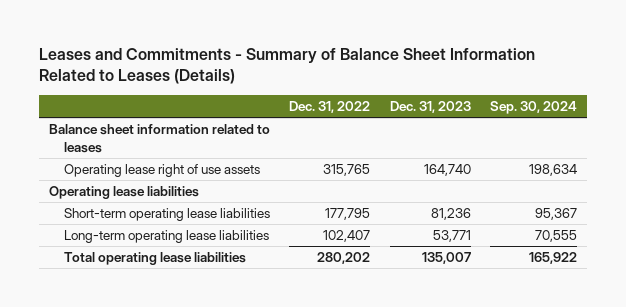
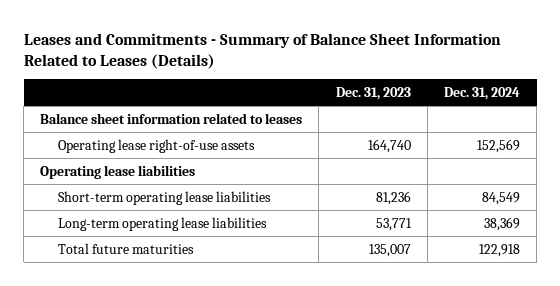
- | Dec. 31, 2022 | Dec. 31, 2023 | Sep. 30, 2024
+ | Dec. 31, 2023 | Dec. 31, 2024
- Operating lease right of use assets | 315,765 | 164,740 | 198,634
+ Operating lease right-of-use assets | 164,740 | 152,569
- Total operating lease liabilities | 280,202 | 135,007 | 165,922
+ Total future maturities | 135,007 | 122,918

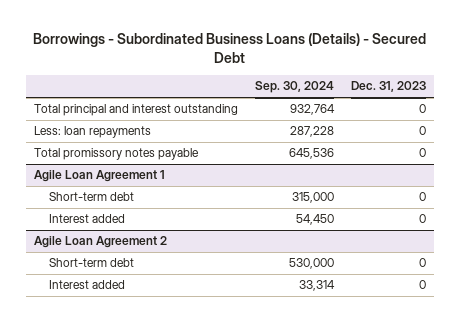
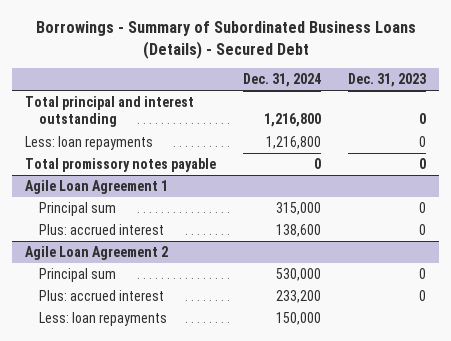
- Borrowings - Subordinated Business Loans (Details) - Secured Debt
+ Borrowings - Summary of Subordinated Business Loans (Details) - Secured Debt
- | Sep. 30, 2024 | Dec. 31, 2023
+ | Dec. 31, 2024 | Dec. 31, 2023
@ Agile Loan Agreement 1
- Short-term debt | 315,000 | 0
- Interest added | 54,450 | 0
+ Principal sum | 315,000 | 0
+ Plus: accrued interest | 138,600 | 0
@ Agile Loan Agreement 2
- Short-term debt | 530,000 | 0
- Interest added | 33,314 | 0
+ Principal sum | 530,000 | 0
+ Plus: accrued interest | 233,200 | 0
+ Less: loan repayments | 150,000 |

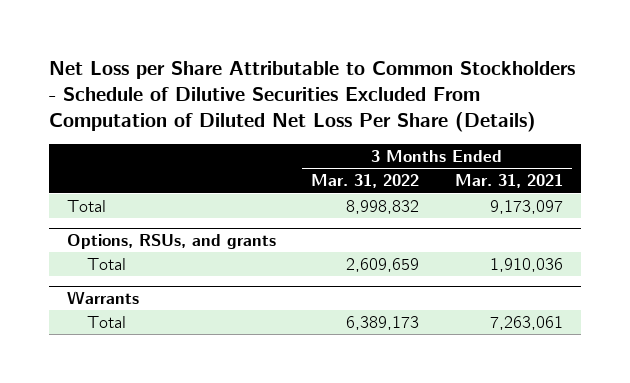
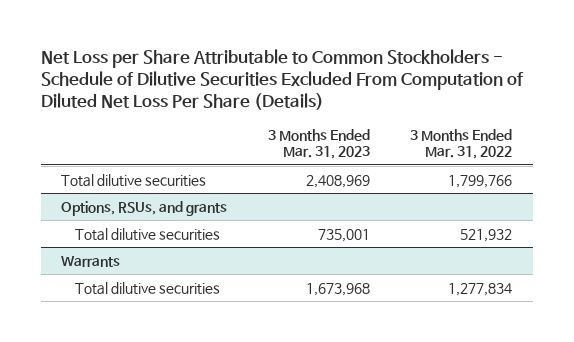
- | 3 Months Ended Mar. 31, 2022 | 3 Months Ended Mar. 31, 2021
+ | 3 Months Ended Mar. 31, 2023 | 3 Months Ended Mar. 31, 2022
- Total | 8,998,832 | 9,173,097
+ Total dilutive securities | 2,408,969 | 1,799,766
@ Options, RSUs, and grants
- Total | 2,609,659 | 1,910,036
+ Total dilutive securities | 735,001 | 521,932
@ Warrants
- Total | 6,389,173 | 7,263,061
+ Total dilutive securities | 1,673,968 | 1,277,834

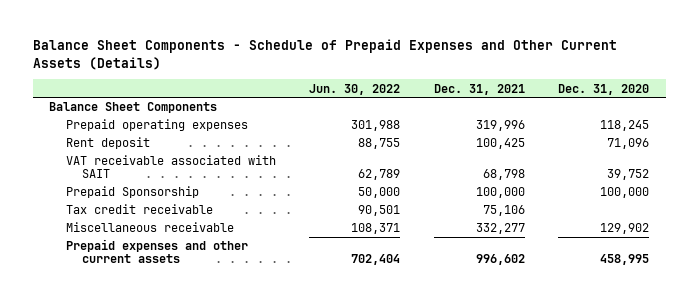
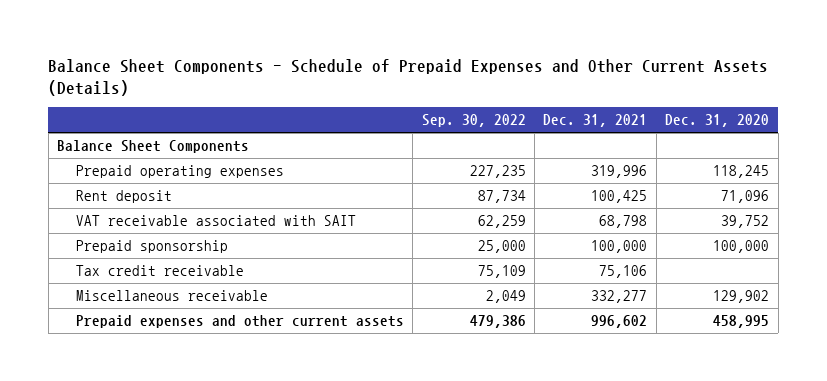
- | Jun. 30, 2022 | Dec. 31, 2021 | Dec. 31, 2020
+ | Sep. 30, 2022 | Dec. 31, 2021 | Dec. 31, 2020
- Prepaid Sponsorship | 50,000 | 100,000 | 100,000
+ Prepaid sponsorship | 25,000 | 100,000 | 100,000

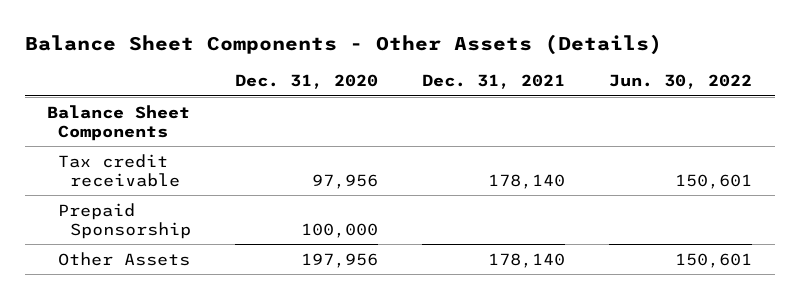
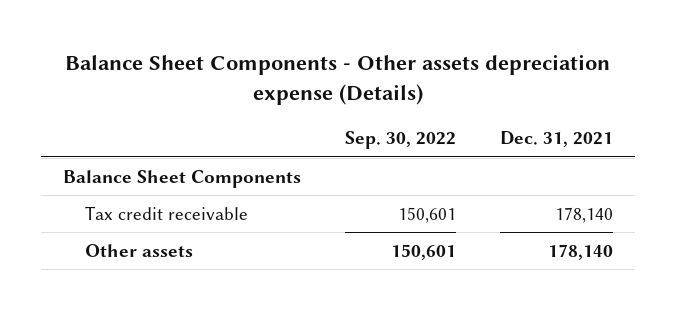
- Balance Sheet Components - Other Assets (Details)
+ Balance Sheet Components - Other assets depreciation expense (Details)
- | Dec. 31, 2020 | Dec. 31, 2021 | Jun. 30, 2022
+ | Sep. 30, 2022 | Dec. 31, 2021
- Prepaid Sponsorship | 100,000 | |
- Other Assets | 197,956 | 178,140 | 150,601
+ Other assets | 150,601 | 178,140

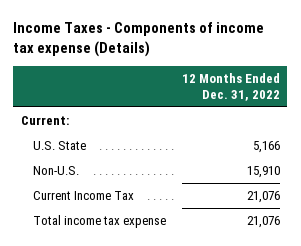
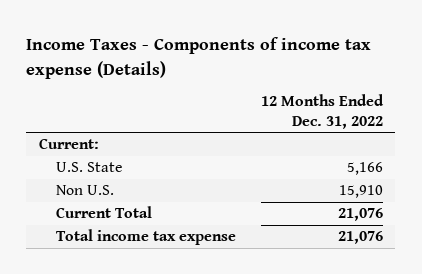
- Non-U.S. | 15,910
- Current Income Tax | 21,076
+ Non U.S. | 15,910
+ Current Total | 21,076

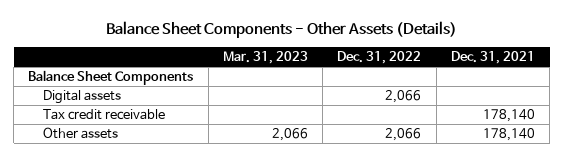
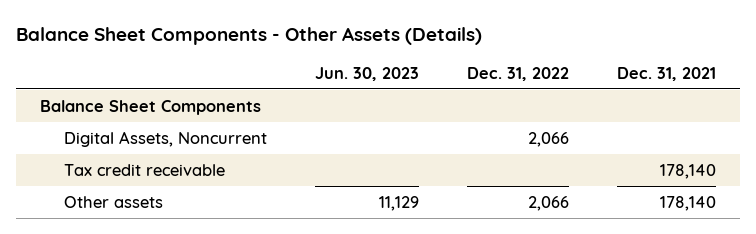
- | Mar. 31, 2023 | Dec. 31, 2022 | Dec. 31, 2021
+ | Jun. 30, 2023 | Dec. 31, 2022 | Dec. 31, 2021
- Digital assets | | 2,066 |
+ Digital Assets, Noncurrent | | 2,066 |

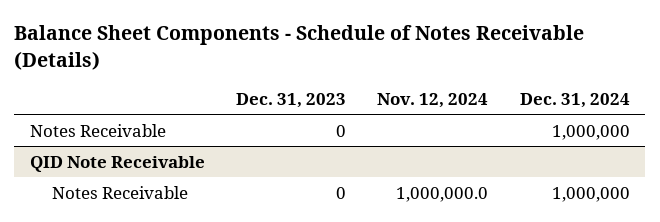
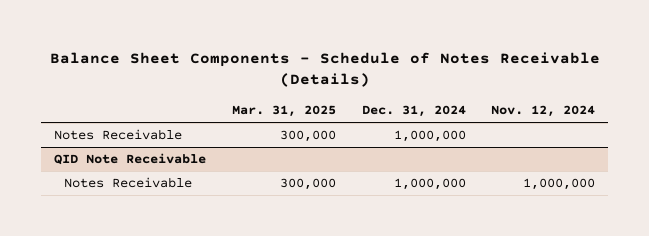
- | Dec. 31, 2023 | Nov. 12, 2024 | Dec. 31, 2024
+ | Mar. 31, 2025 | Dec. 31, 2024 | Nov. 12, 2024
@ QID Note Receivable
- Notes Receivable | 0 | 1,000,000.0 | 1,000,000
+ Notes Receivable | 300,000 | 1,000,000 | 1,000,000

